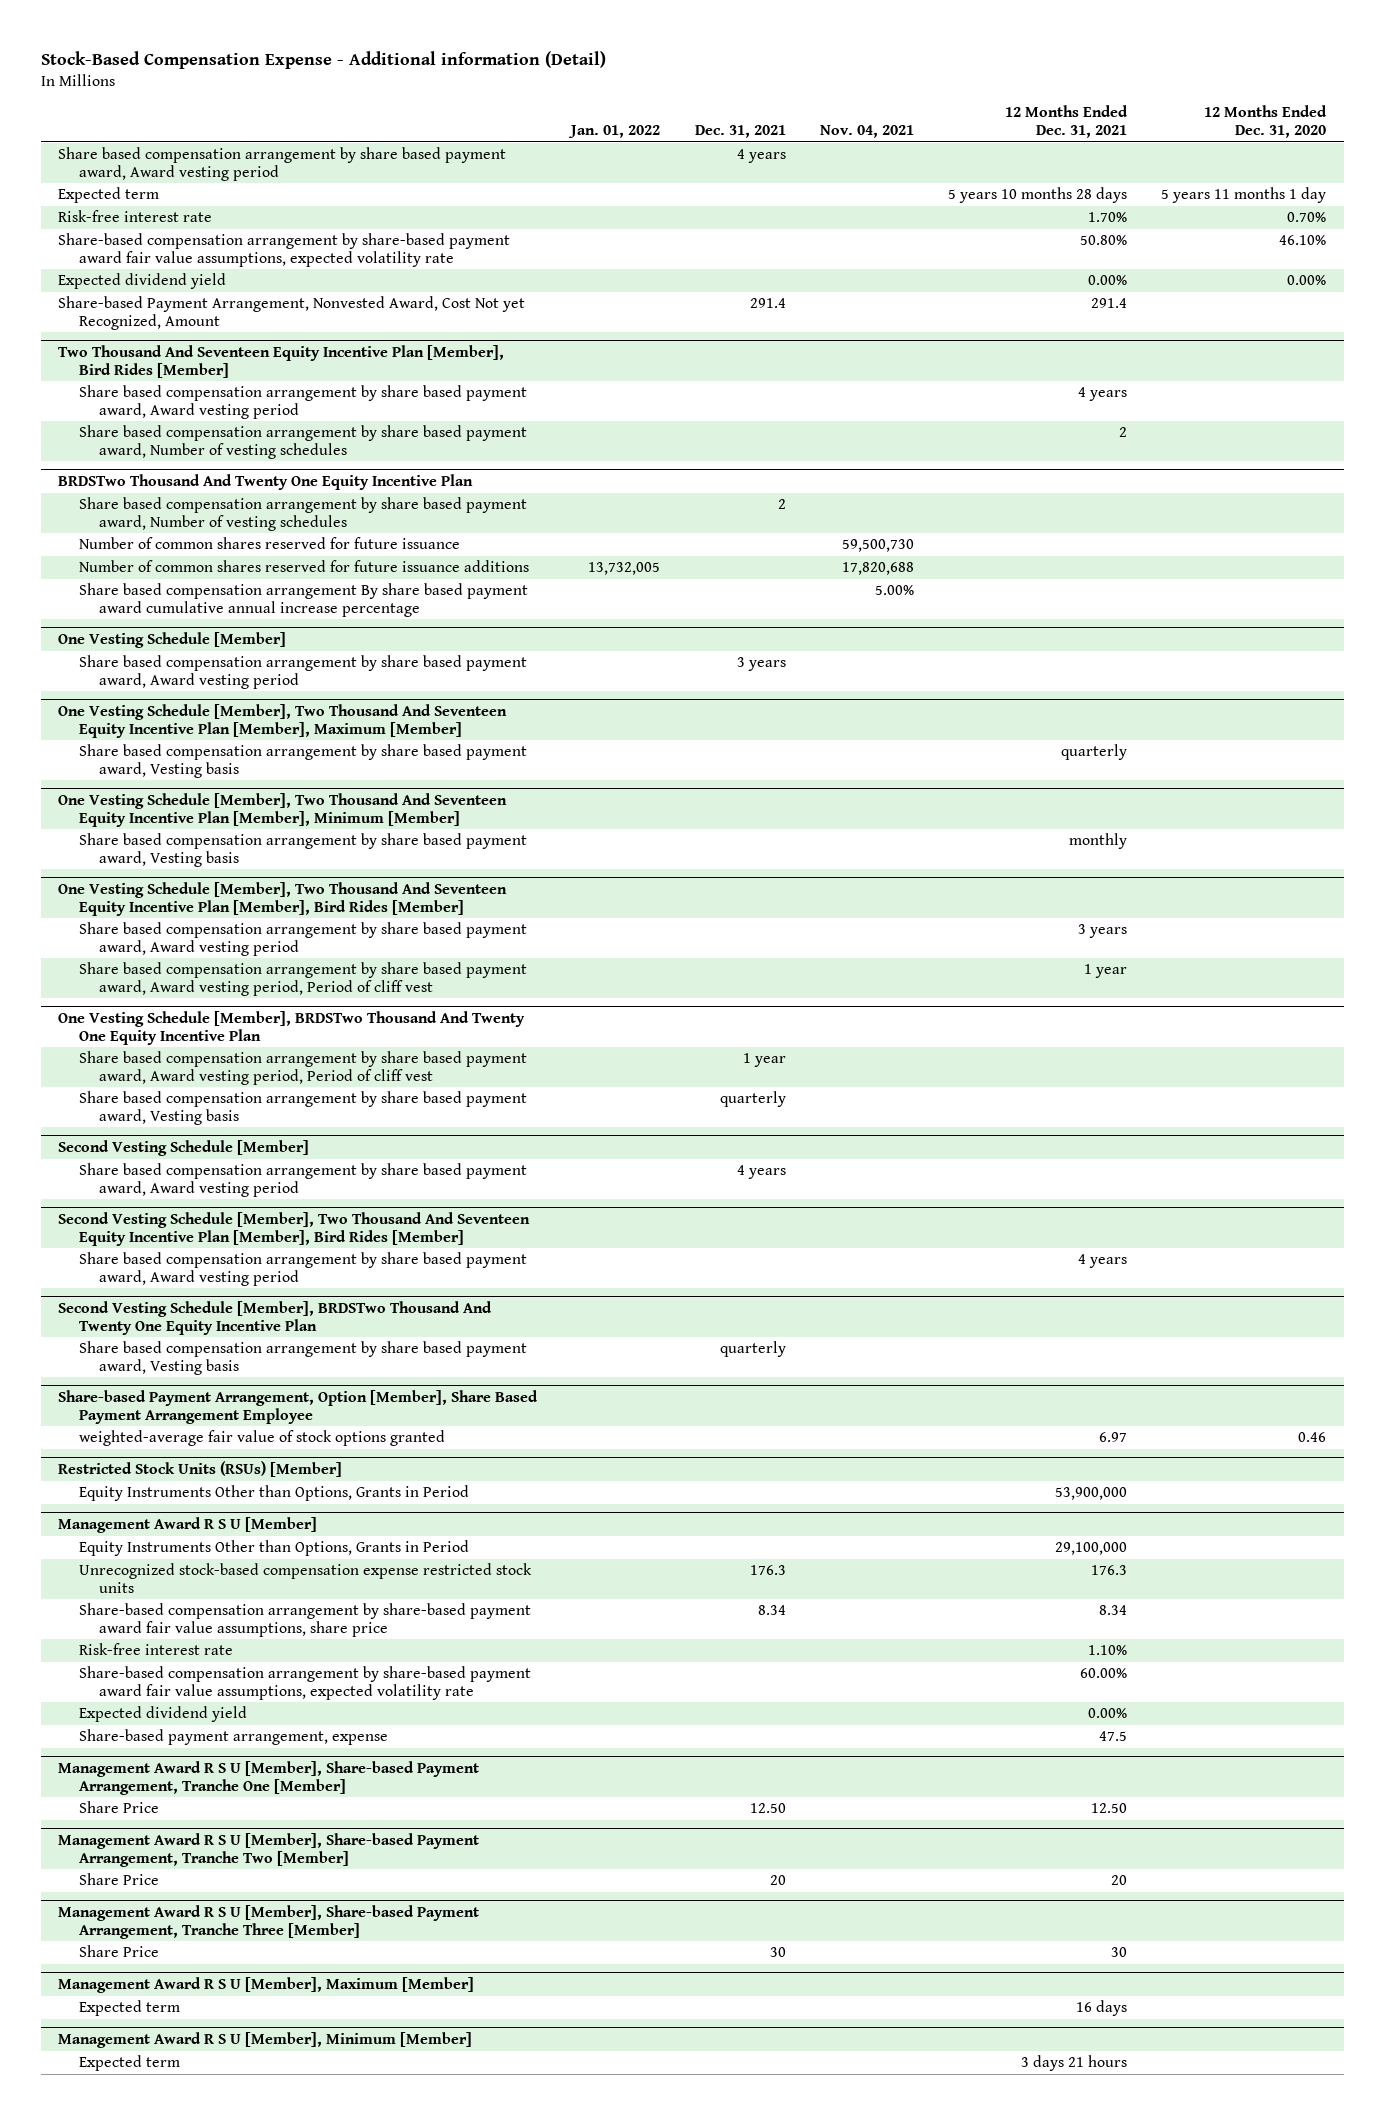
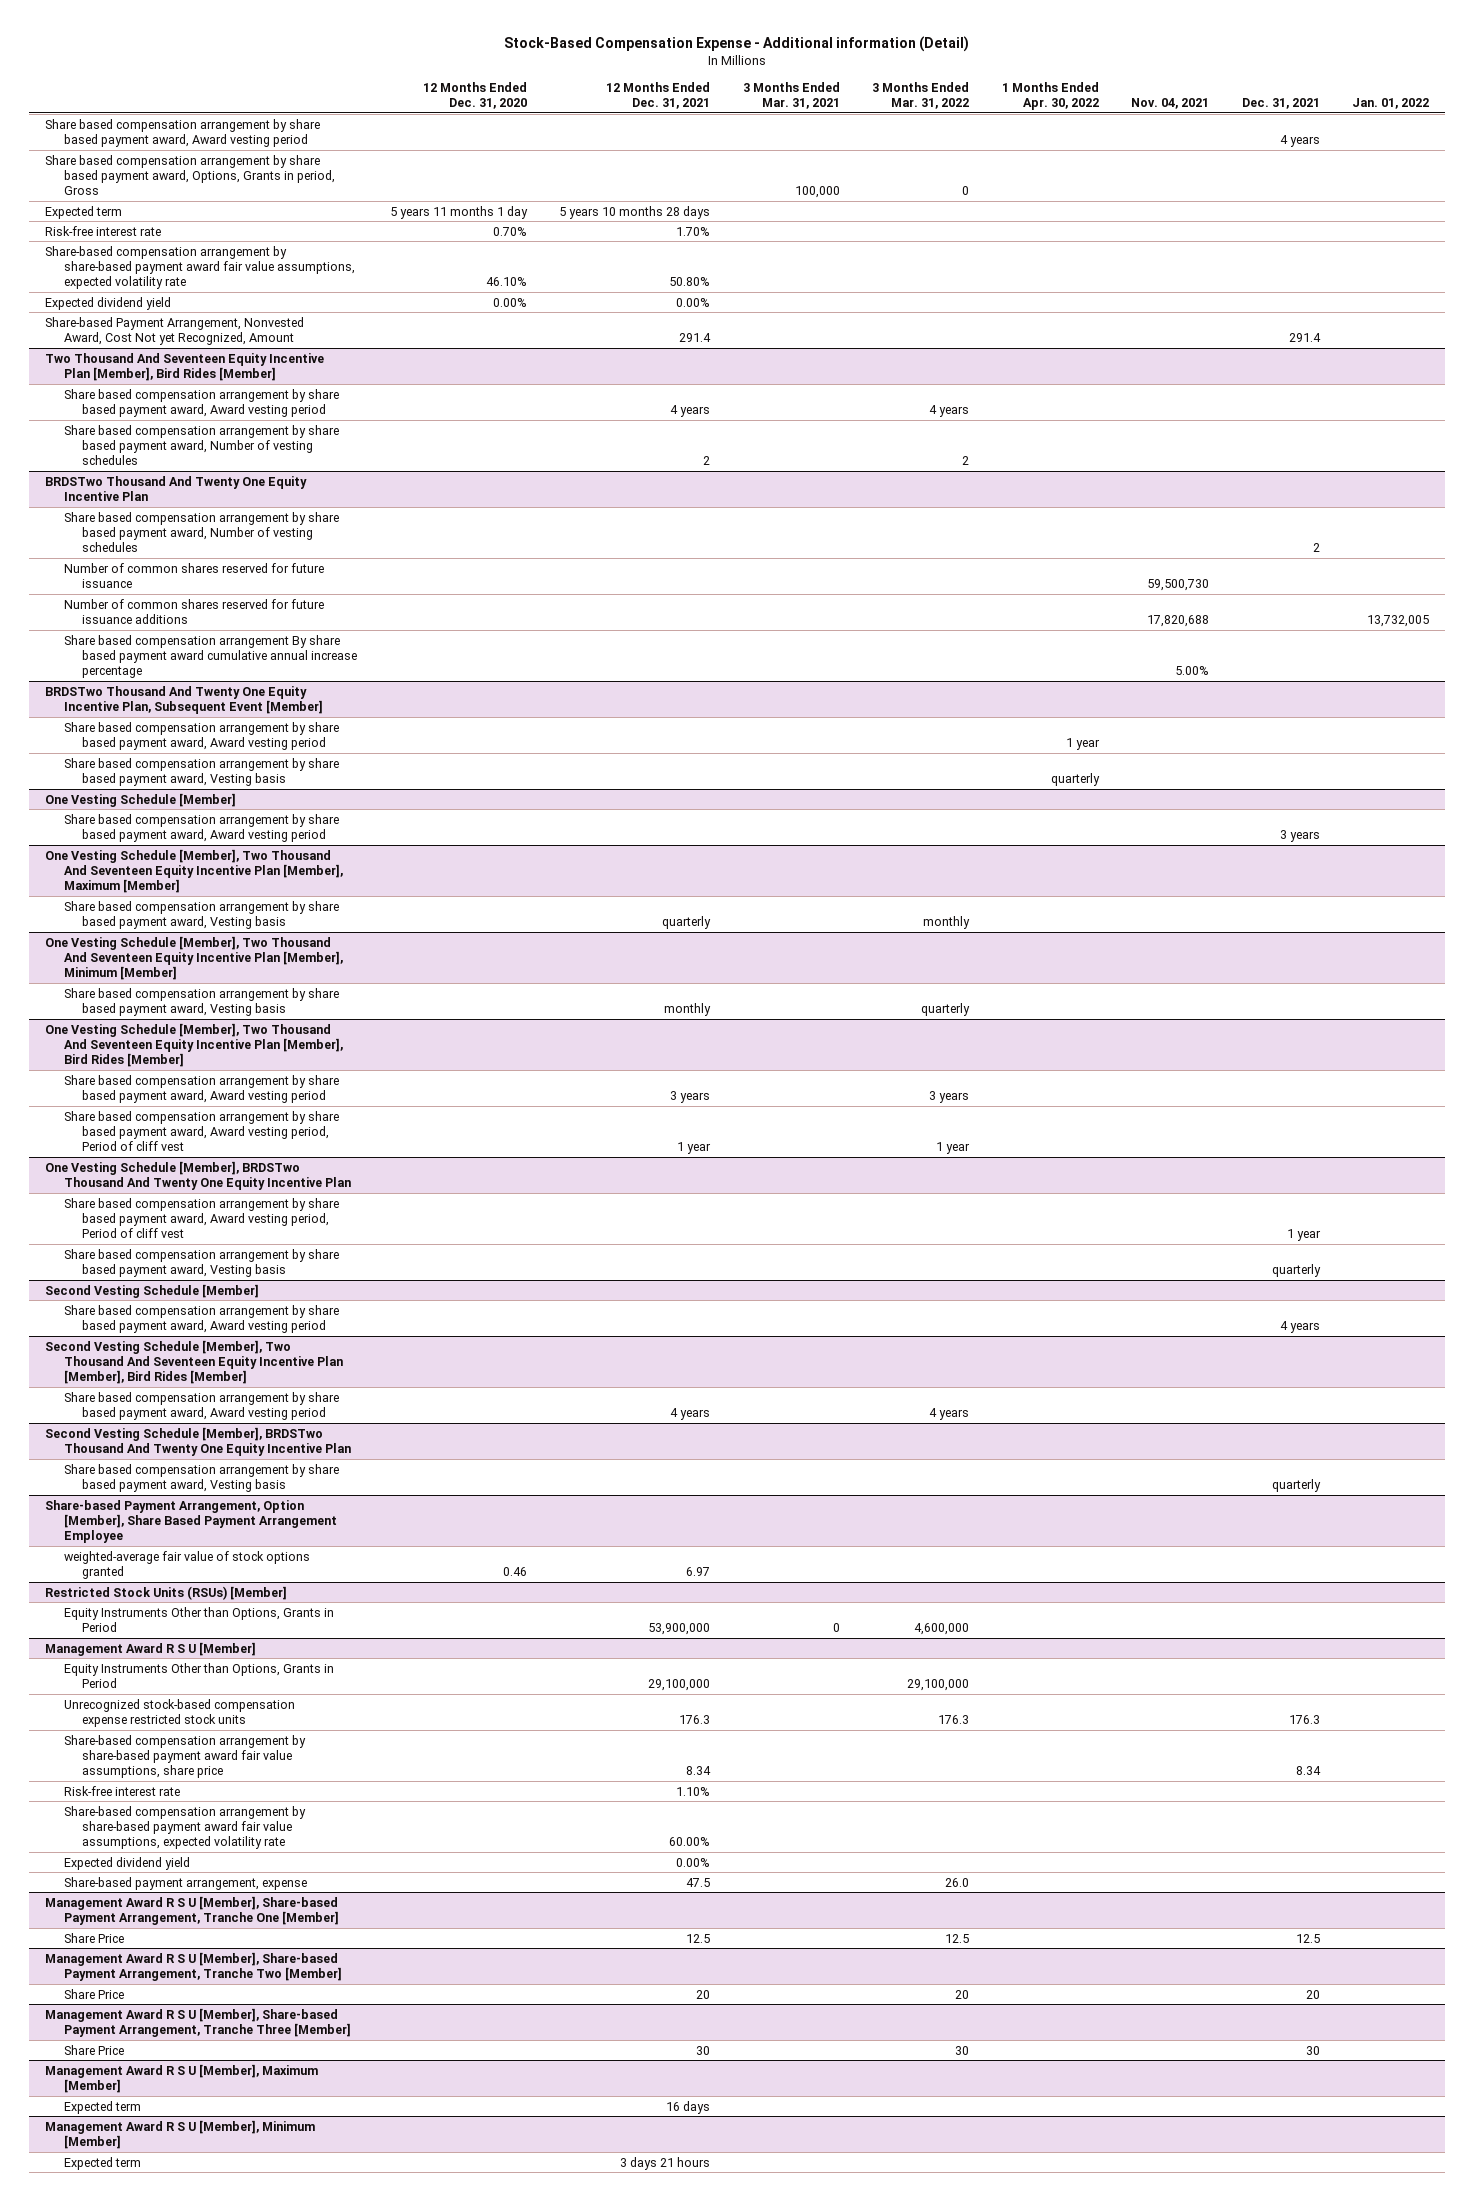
- | Jan. 01, 2022 | Dec. 31, 2021 | Nov. 04, 2021 | 12 Months Ended Dec. 31, 2021 | 12 Months Ended Dec. 31, 2020
+ | 12 Months Ended Dec. 31, 2020 | 12 Months Ended Dec. 31, 2021 | 3 Months Ended Mar. 31, 2021 | 3 Months Ended Mar. 31, 2022 | 1 Months Ended Apr. 30, 2022 | Nov. 04, 2021 | Dec. 31, 2021 | Jan. 01, 2022
+ Share based compensation arrangement by share based payment award, Options, Grants in period, Gross | | | 100,000 | 0 | | | |
+ BRDSTwo Thousand And Twenty One Equity Incentive Plan, Subsequent Event [Member]
+ Share based compensation arrangement by share based payment award, Award vesting period | | | | | 1 year | | |
+ Share based compensation arrangement by share based payment award, Vesting basis | | | | | quarterly | | |
@ Management Award R S U [Member], Share-based Payment Arrangement, Tranche One [Member]
- Share Price | | 12.50 | | 12.50 |
+ Share Price | | 12.5 | | 12.5 | | | 12.5 |

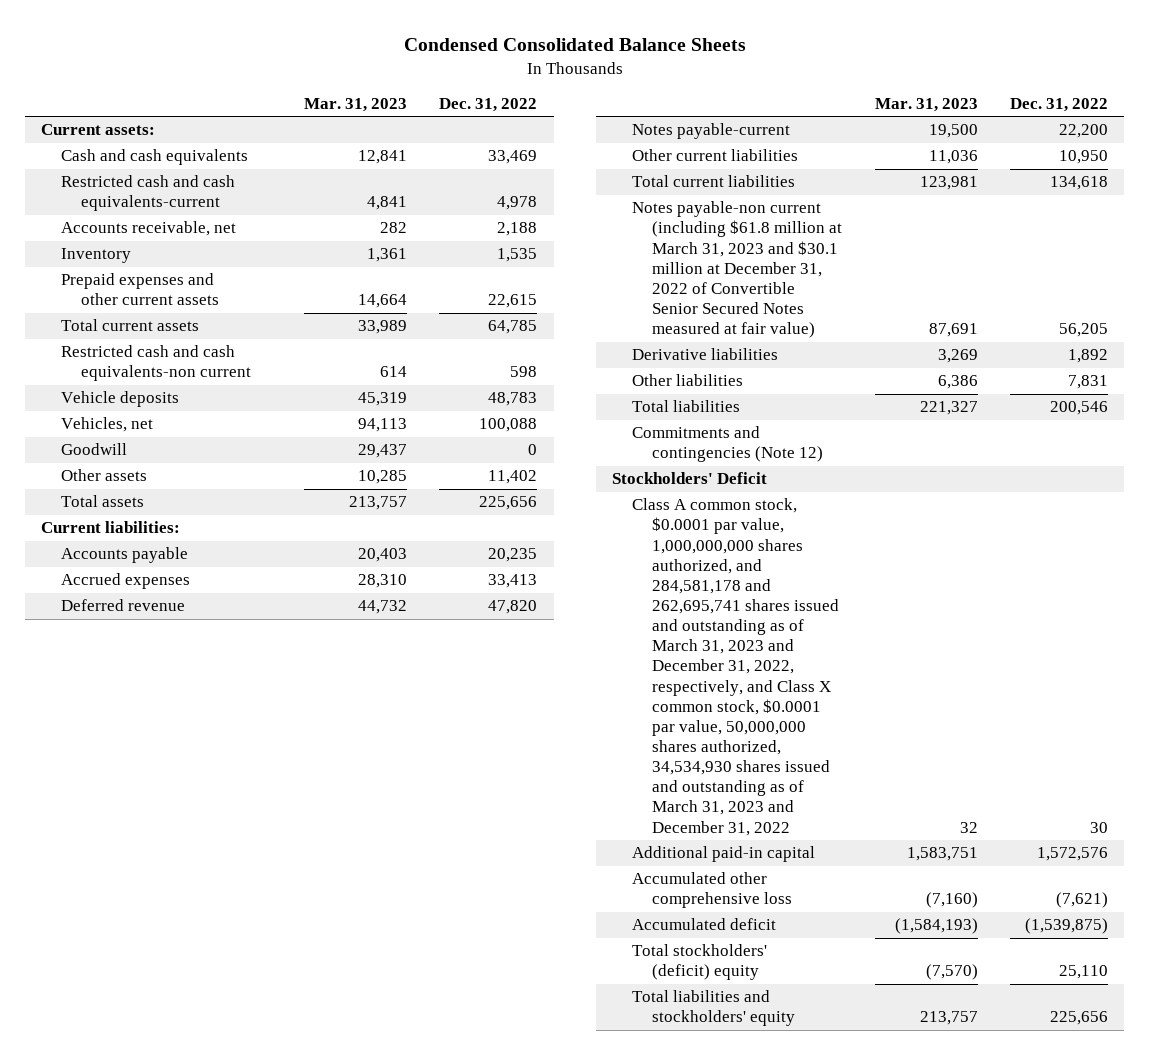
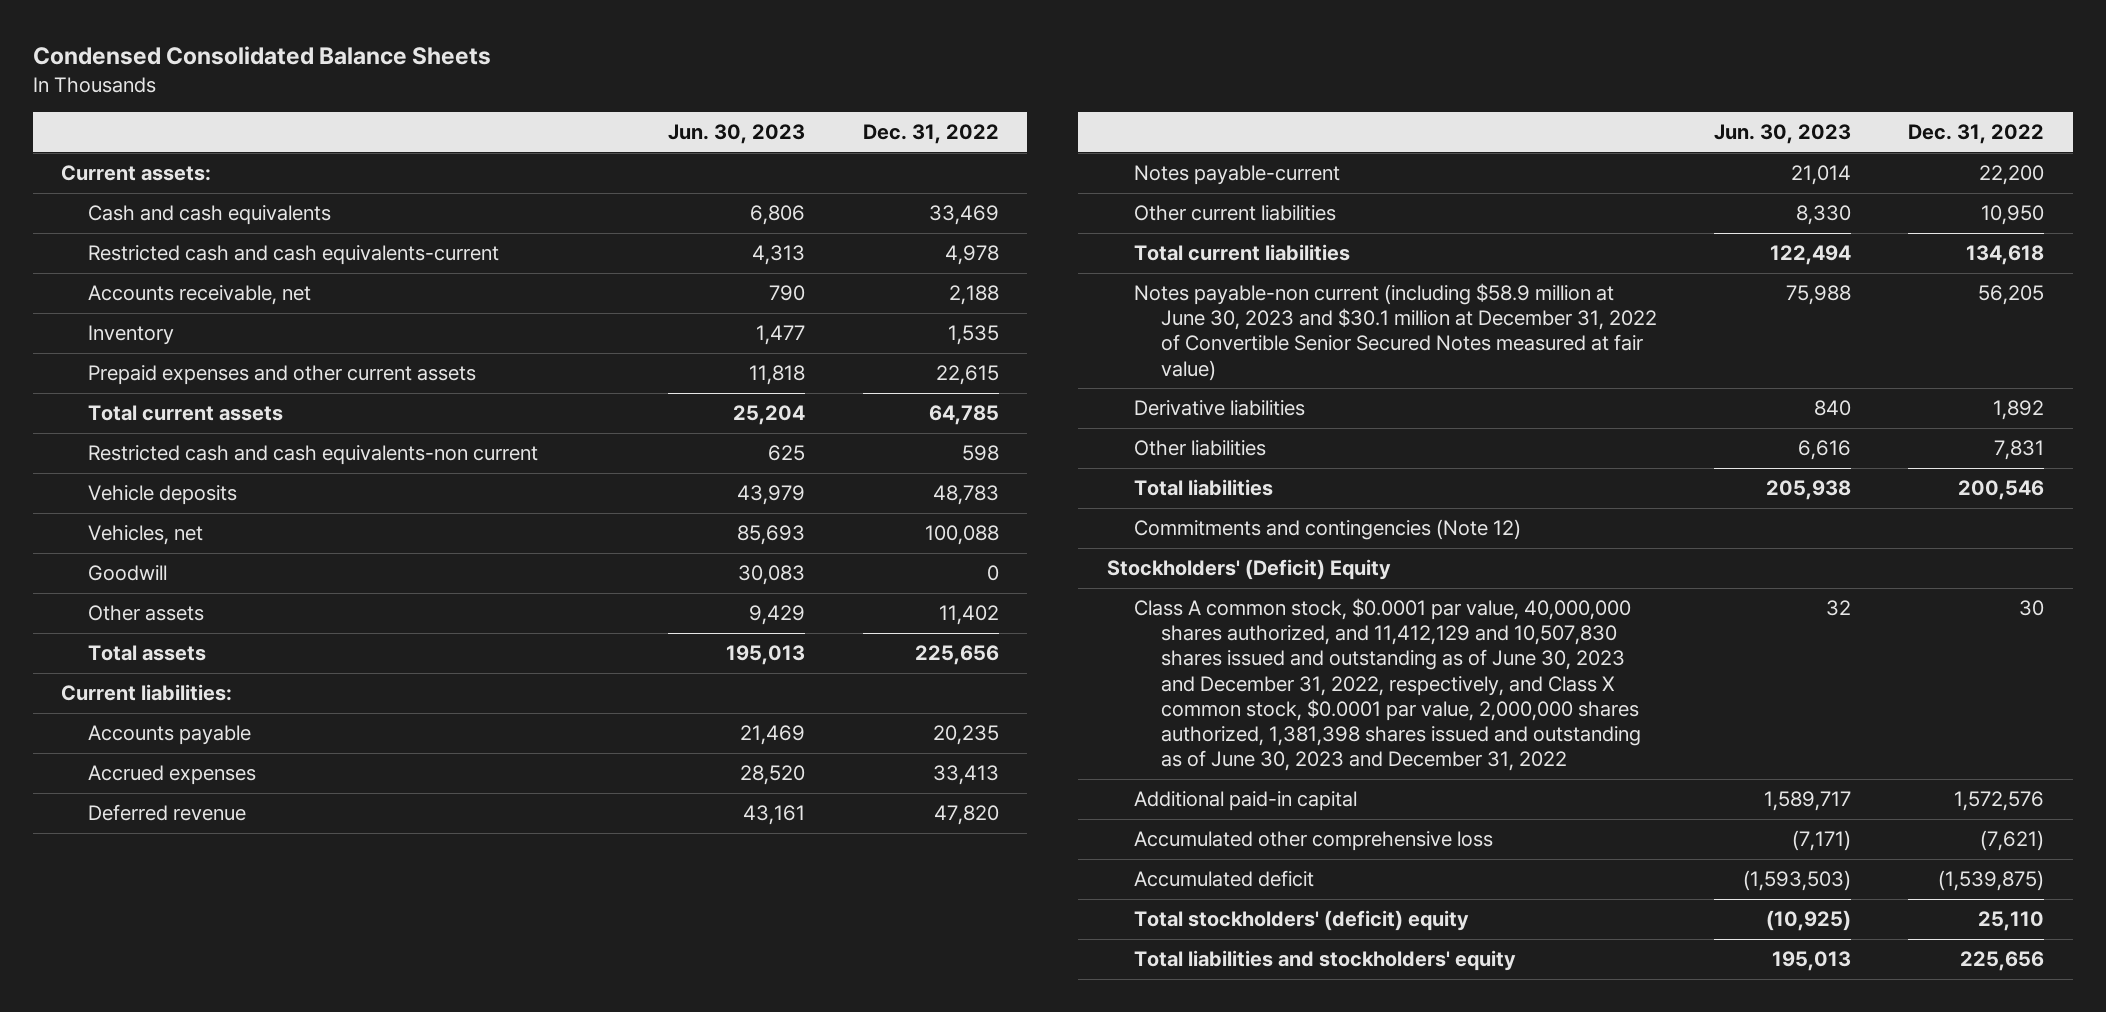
- | Mar. 31, 2023 | Dec. 31, 2022
+ | Jun. 30, 2023 | Dec. 31, 2022
- Notes payable-non current (including $61.8 million at March 31, 2023 and $30.1 million at December 31, 2022 of Convertible Senior Secured Notes measured at fair value) | 87,691 | 56,205
+ Notes payable-non current (including $58.9 million at June 30, 2023 and $30.1 million at December 31, 2022 of Convertible Senior Secured Notes measured at fair value) | 75,988 | 56,205
- Stockholders' Deficit
- Class A common stock, $0.0001 par value, 1,000,000,000 shares authorized, and 284,581,178 and 262,695,741 shares issued and outstanding as of March 31, 2023 and December 31, 2022, respectively, and Class X common stock, $0.0001 par value, 50,000,000 shares authorized, 34,534,930 shares issued and outstanding as of March 31, 2023 and December 31, 2022 | 32 | 30
+ Stockholders' (Deficit) Equity
+ Class A common stock, $0.0001 par value, 40,000,000 shares authorized, and 11,412,129 and 10,507,830 shares issued and outstanding as of June 30, 2023 and December 31, 2022, respectively, and Class X common stock, $0.0001 par value, 2,000,000 shares authorized, 1,381,398 shares issued and outstanding as of June 30, 2023 and December 31, 2022 | 32 | 30

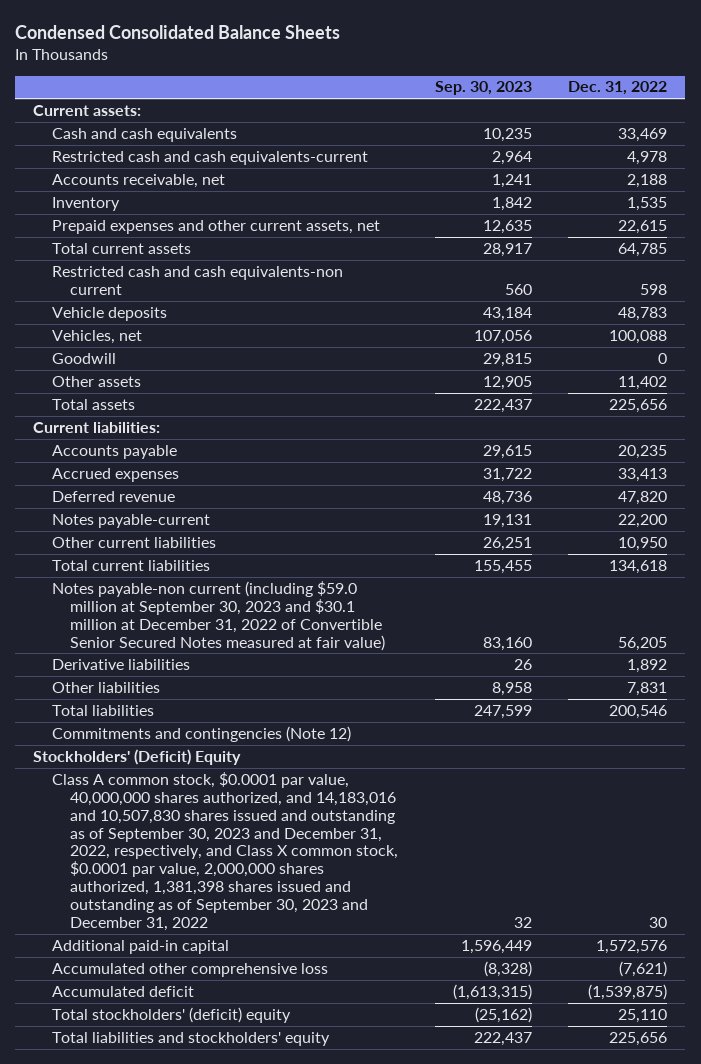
- | Jun. 30, 2023 | Dec. 31, 2022
+ | Sep. 30, 2023 | Dec. 31, 2022
- Prepaid expenses and other current assets | 11,818 | 22,615
+ Prepaid expenses and other current assets, net | 12,635 | 22,615
- Notes payable-non current (including $58.9 million at June 30, 2023 and $30.1 million at December 31, 2022 of Convertible Senior Secured Notes measured at fair value) | 75,988 | 56,205
+ Notes payable-non current (including $59.0 million at September 30, 2023 and $30.1 million at December 31, 2022 of Convertible Senior Secured Notes measured at fair value) | 83,160 | 56,205
- Class A common stock, $0.0001 par value, 40,000,000 shares authorized, and 11,412,129 and 10,507,830 shares issued and outstanding as of June 30, 2023 and December 31, 2022, respectively, and Class X common stock, $0.0001 par value, 2,000,000 shares authorized, 1,381,398 shares issued and outstanding as of June 30, 2023 and December 31, 2022 | 32 | 30
+ Class A common stock, $0.0001 par value, 40,000,000 shares authorized, and 14,183,016 and 10,507,830 shares issued and outstanding as of September 30, 2023 and December 31, 2022, respectively, and Class X common stock, $0.0001 par value, 2,000,000 shares authorized, 1,381,398 shares issued and outstanding as of September 30, 2023 and December 31, 2022 | 32 | 30

